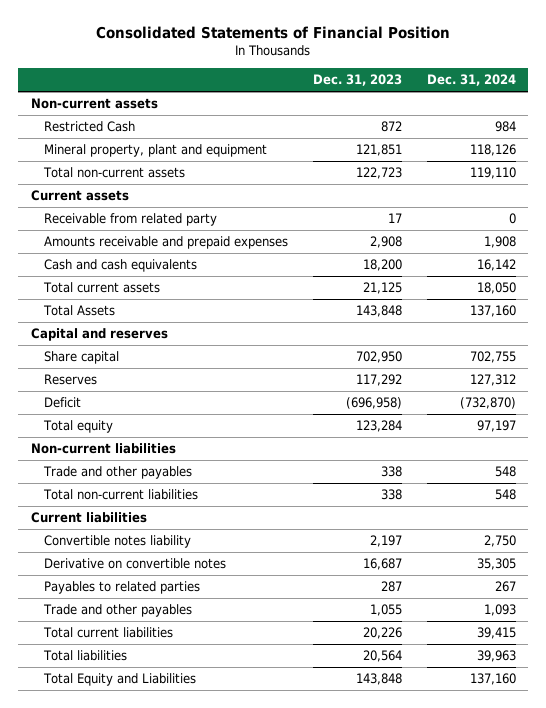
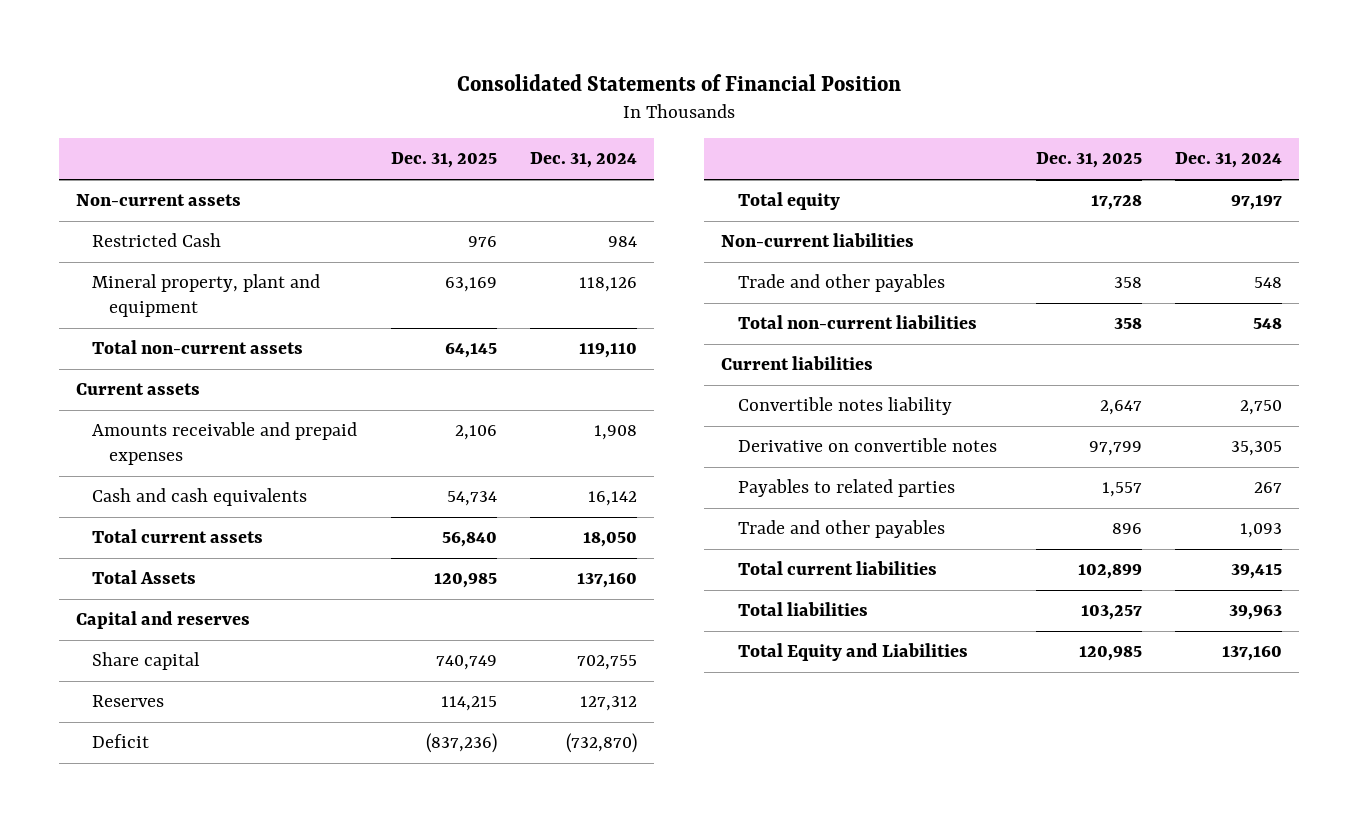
- | Dec. 31, 2023 | Dec. 31, 2024
+ | Dec. 31, 2025 | Dec. 31, 2024
- Receivable from related party | 17 | 0

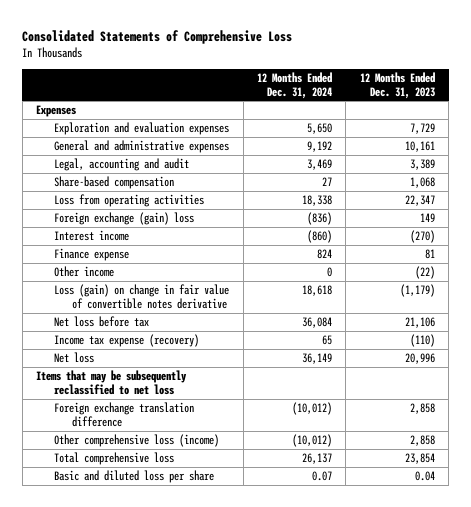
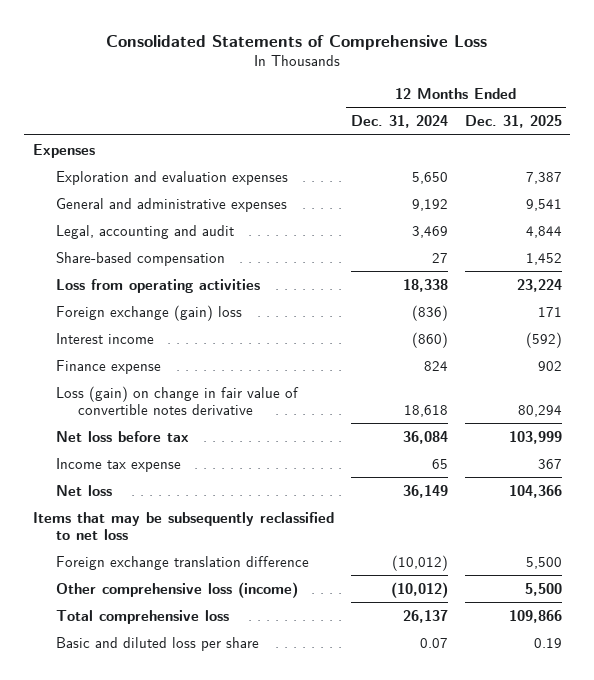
- | 12 Months Ended Dec. 31, 2024 | 12 Months Ended Dec. 31, 2023
+ | 12 Months Ended Dec. 31, 2024 | 12 Months Ended Dec. 31, 2025
- Other income | 0 | (22)
- Income tax expense (recovery) | 65 | (110)
+ Income tax expense | 65 | 367

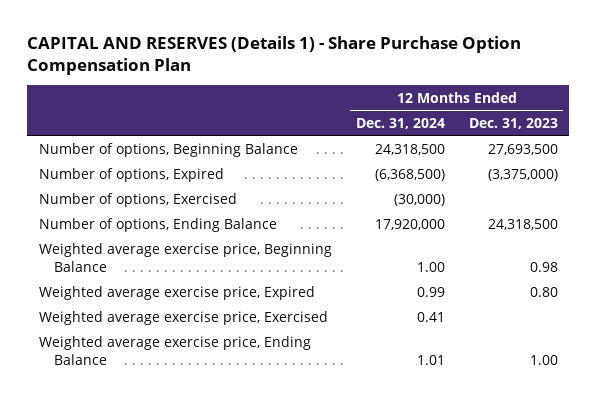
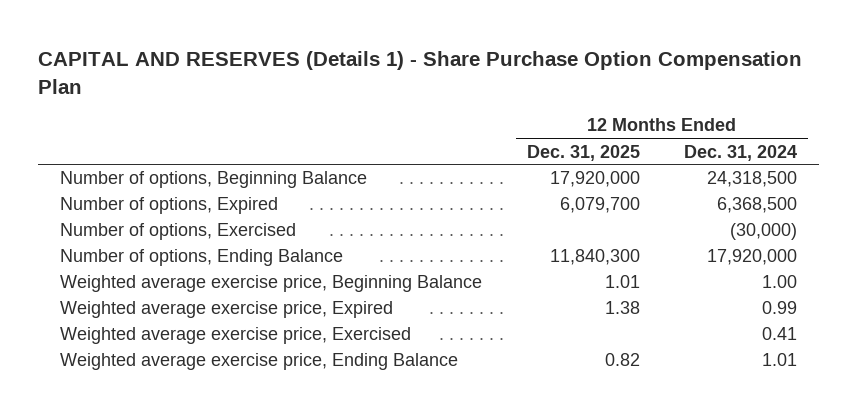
- | 12 Months Ended Dec. 31, 2024 | 12 Months Ended Dec. 31, 2023
+ | 12 Months Ended Dec. 31, 2025 | 12 Months Ended Dec. 31, 2024
- Number of options, Expired | (6,368,500) | (3,375,000)
+ Number of options, Expired | 6,079,700 | 6,368,500

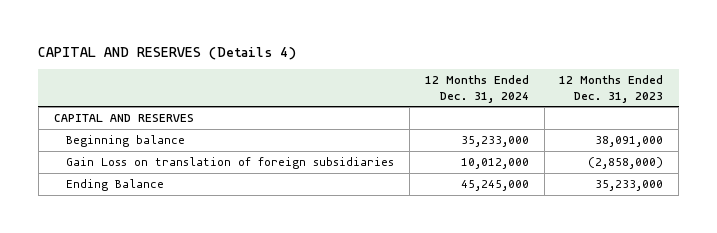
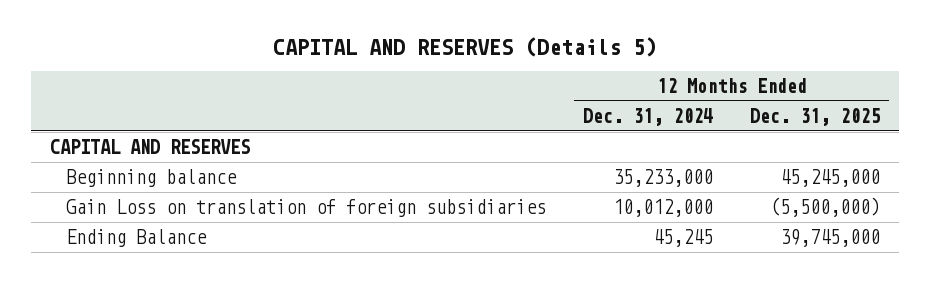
- CAPITAL AND RESERVES (Details 4)
+ CAPITAL AND RESERVES (Details 5)
- | 12 Months Ended Dec. 31, 2024 | 12 Months Ended Dec. 31, 2023
+ | 12 Months Ended Dec. 31, 2024 | 12 Months Ended Dec. 31, 2025
- Ending Balance | 45,245,000 | 35,233,000
+ Ending Balance | 45,245 | 39,745,000

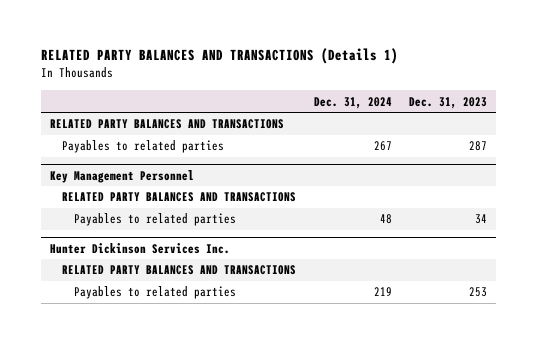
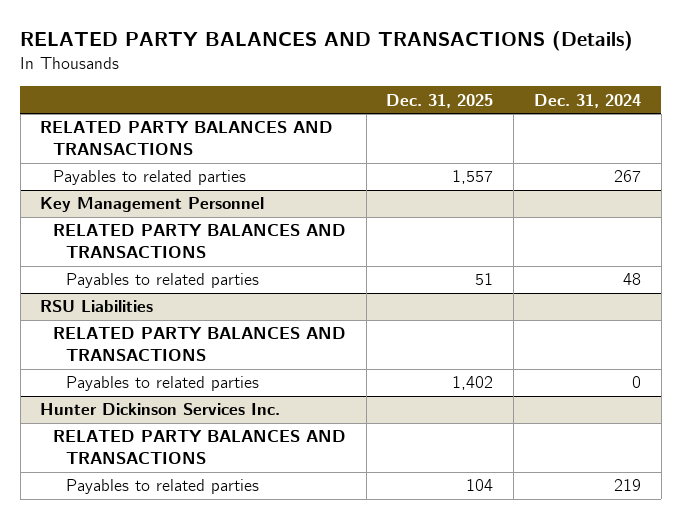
- RELATED PARTY BALANCES AND TRANSACTIONS (Details 1)
+ RELATED PARTY BALANCES AND TRANSACTIONS (Details)
- | Dec. 31, 2024 | Dec. 31, 2023
+ | Dec. 31, 2025 | Dec. 31, 2024
+ RSU Liabilities
+ RELATED PARTY BALANCES AND TRANSACTIONS
+ Payables to related parties | 1,402 | 0

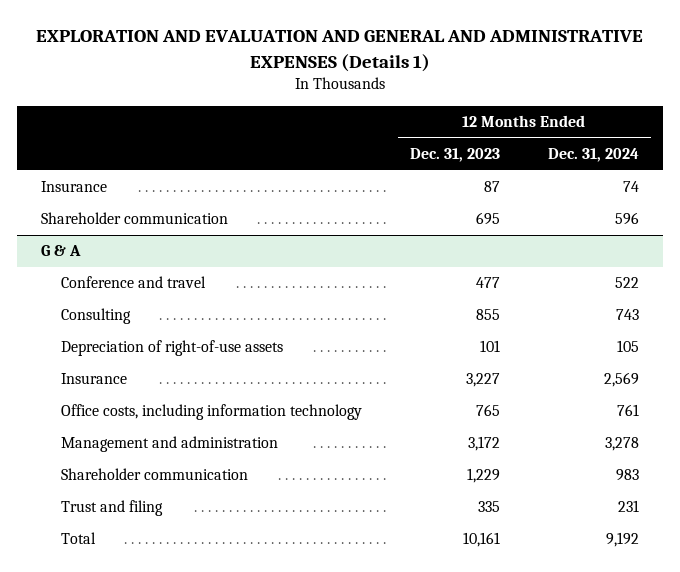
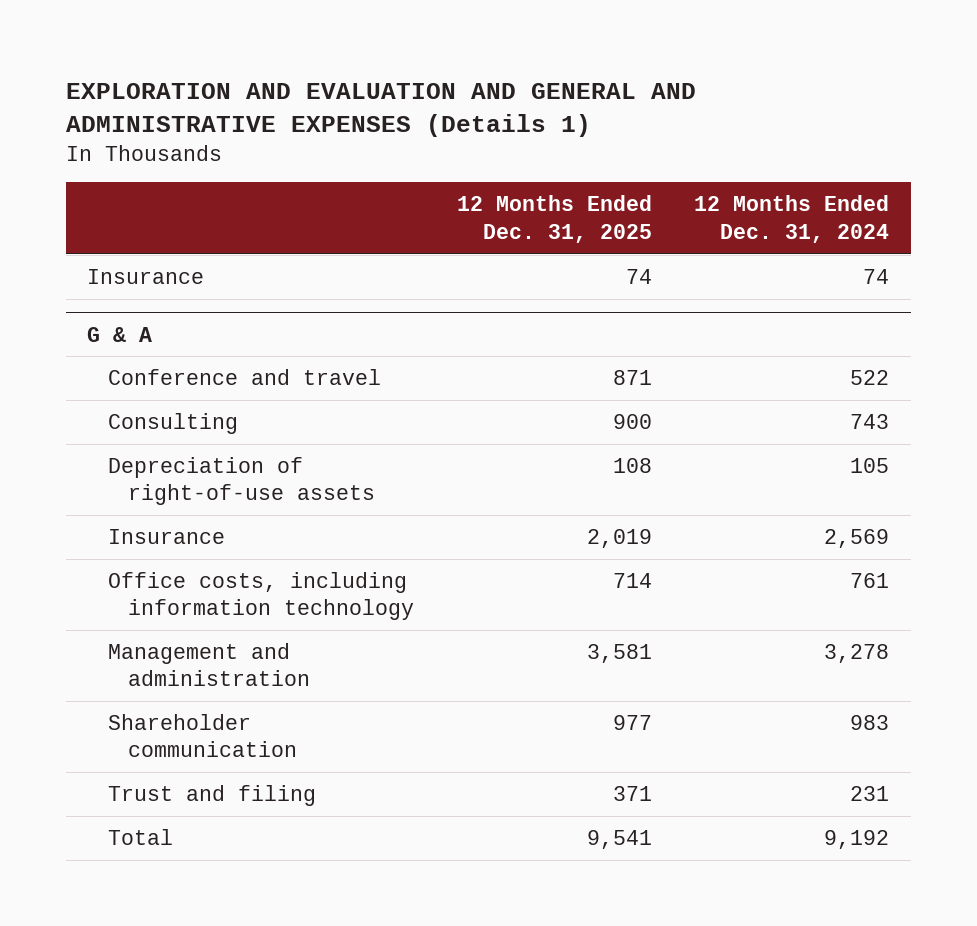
- | 12 Months Ended Dec. 31, 2023 | 12 Months Ended Dec. 31, 2024
+ | 12 Months Ended Dec. 31, 2025 | 12 Months Ended Dec. 31, 2024
- Shareholder communication | 695 | 596

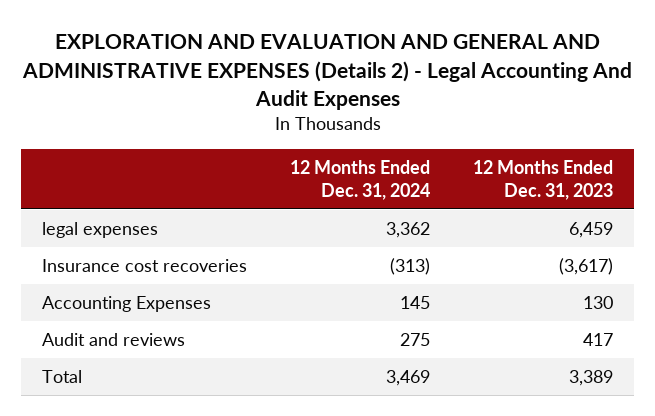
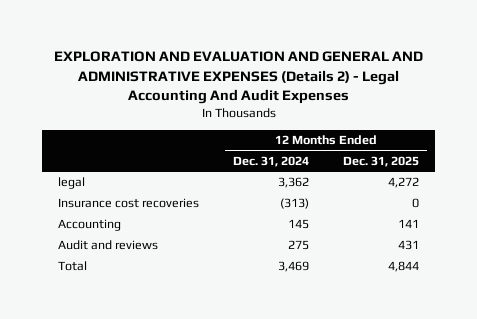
- | 12 Months Ended Dec. 31, 2024 | 12 Months Ended Dec. 31, 2023
+ | 12 Months Ended Dec. 31, 2024 | 12 Months Ended Dec. 31, 2025
- legal expenses | 3,362 | 6,459
+ legal | 3,362 | 4,272
- Accounting Expenses | 145 | 130
+ Accounting | 145 | 141

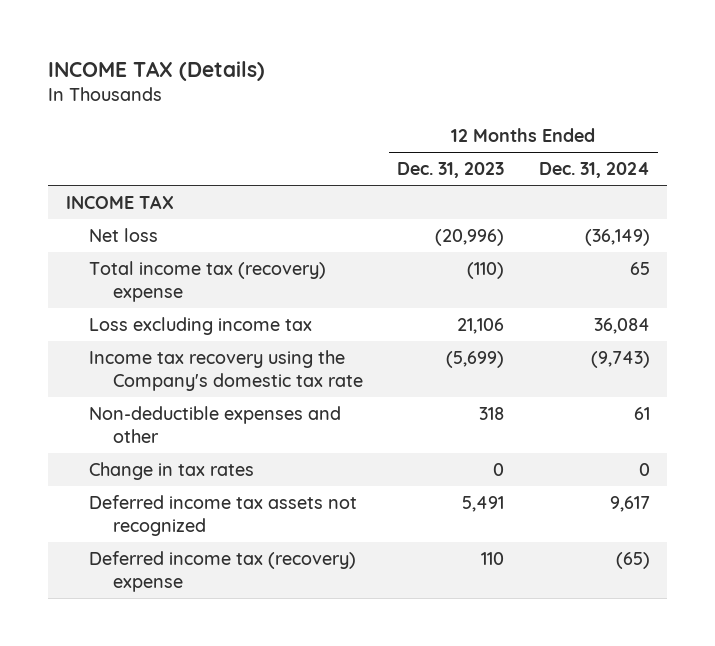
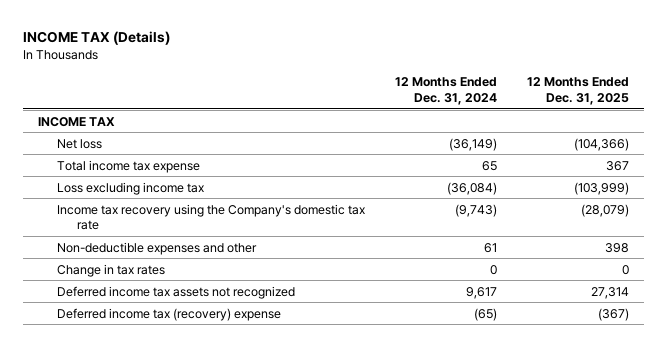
- | 12 Months Ended Dec. 31, 2023 | 12 Months Ended Dec. 31, 2024
+ | 12 Months Ended Dec. 31, 2024 | 12 Months Ended Dec. 31, 2025
- Total income tax (recovery) expense | (110) | 65
- Loss excluding income tax | 21,106 | 36,084
+ Total income tax expense | 65 | 367
+ Loss excluding income tax | (36,084) | (103,999)

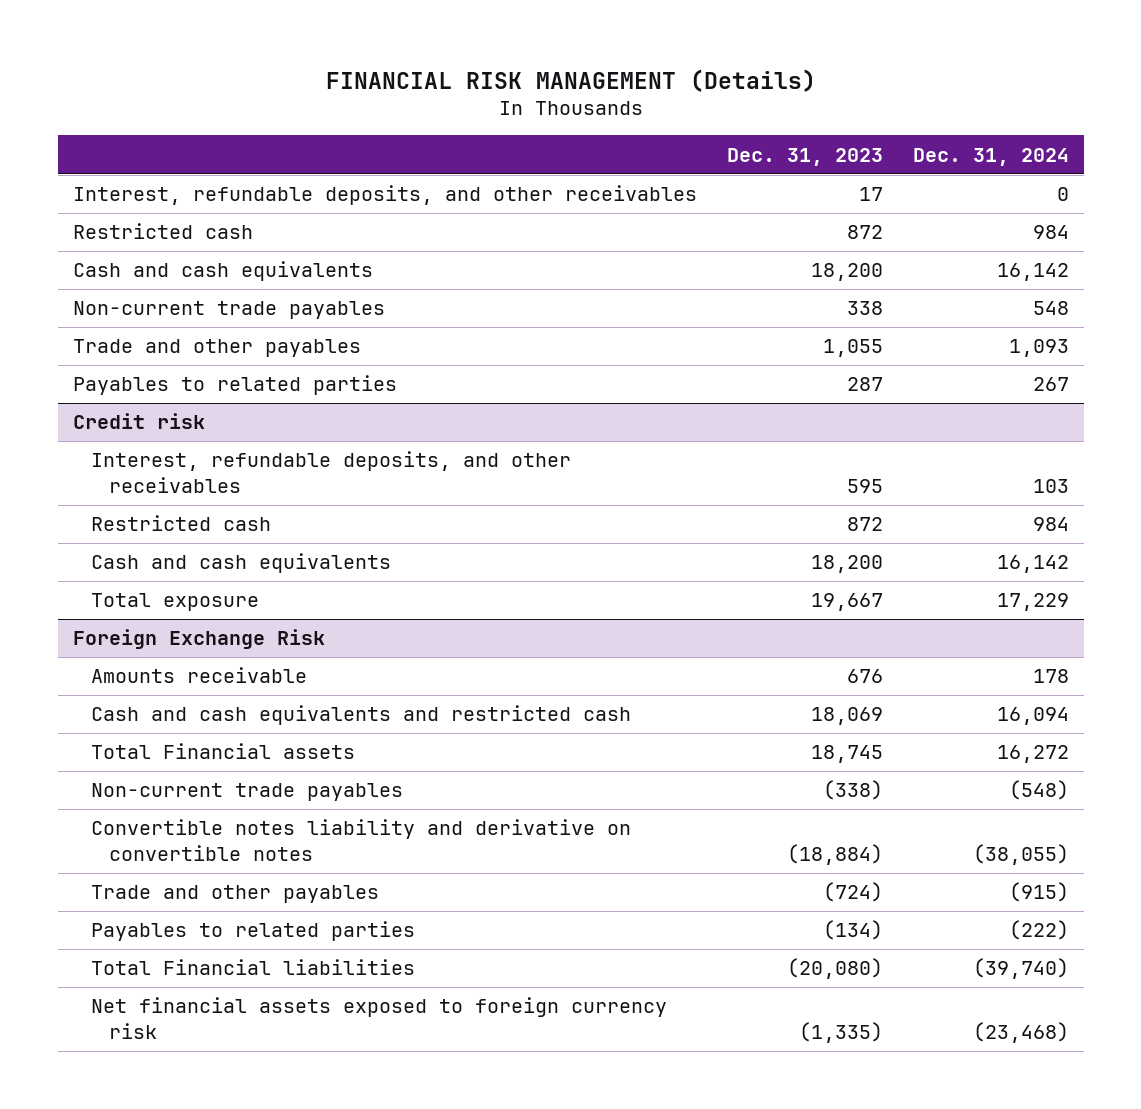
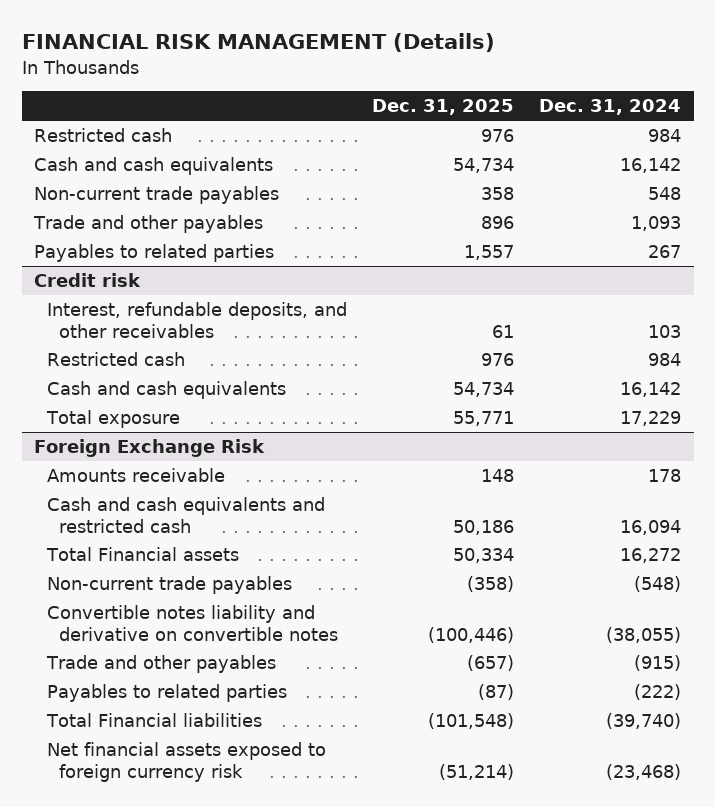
- | Dec. 31, 2023 | Dec. 31, 2024
+ | Dec. 31, 2025 | Dec. 31, 2024
- Interest, refundable deposits, and other receivables | 17 | 0

